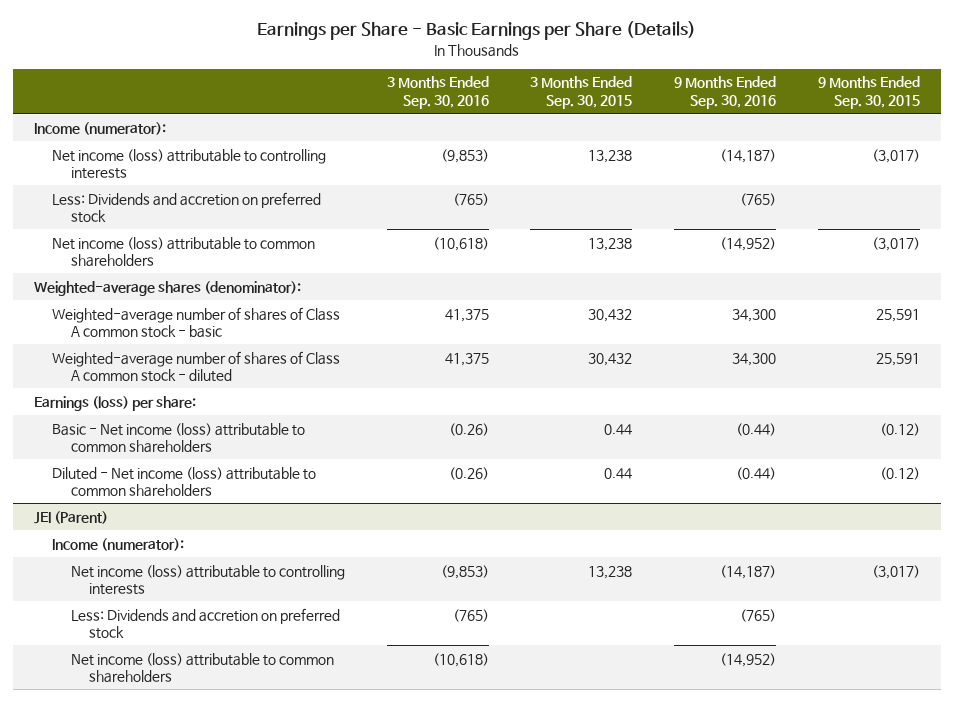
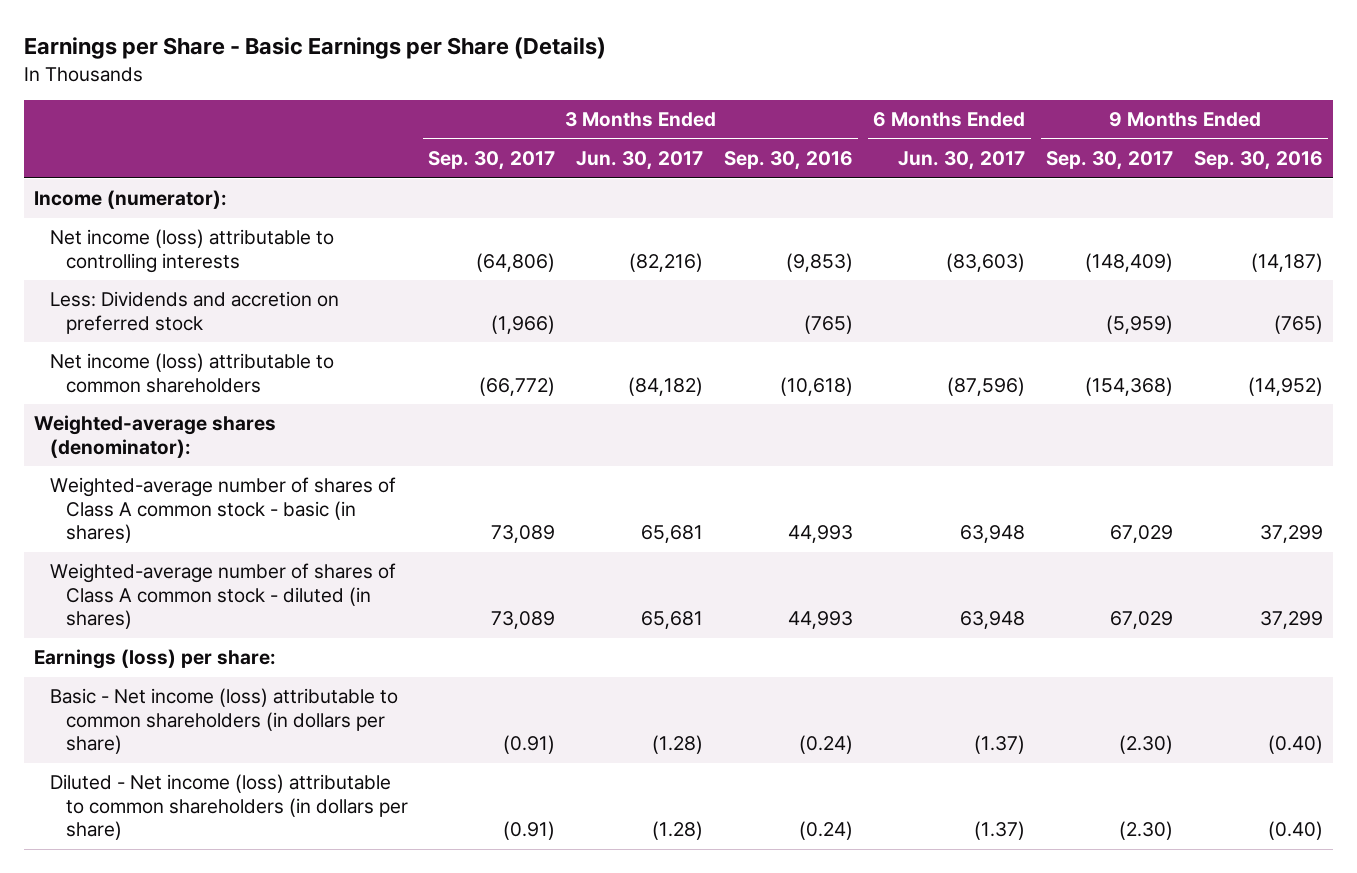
- | 3 Months Ended Sep. 30, 2016 | 3 Months Ended Sep. 30, 2015 | 9 Months Ended Sep. 30, 2016 | 9 Months Ended Sep. 30, 2015
+ | 3 Months Ended Sep. 30, 2017 | 3 Months Ended Jun. 30, 2017 | 3 Months Ended Sep. 30, 2016 | 6 Months Ended Jun. 30, 2017 | 9 Months Ended Sep. 30, 2017 | 9 Months Ended Sep. 30, 2016
- Weighted-average number of shares of Class A common stock - basic | 41,375 | 30,432 | 34,300 | 25,591
- Weighted-average number of shares of Class A common stock - diluted | 41,375 | 30,432 | 34,300 | 25,591
+ Weighted-average number of shares of Class A common stock - basic (in shares) | 73,089 | 65,681 | 44,993 | 63,948 | 67,029 | 37,299
+ Weighted-average number of shares of Class A common stock - diluted (in shares) | 73,089 | 65,681 | 44,993 | 63,948 | 67,029 | 37,299
- Basic - Net income (loss) attributable to common shareholders | (0.26) | 0.44 | (0.44) | (0.12)
- Diluted - Net income (loss) attributable to common shareholders | (0.26) | 0.44 | (0.44) | (0.12)
- JEI (Parent)
- Income (numerator):
- Net income (loss) attributable to controlling interests | (9,853) | 13,238 | (14,187) | (3,017)
- Less: Dividends and accretion on preferred stock | (765) | | (765) |
- Net income (loss) attributable to common shareholders | (10,618) | | (14,952) |
+ Basic - Net income (loss) attributable to common shareholders (in dollars per share) | (0.91) | (1.28) | (0.24) | (1.37) | (2.30) | (0.40)
+ Diluted - Net income (loss) attributable to common shareholders (in dollars per share) | (0.91) | (1.28) | (0.24) | (1.37) | (2.30) | (0.40)

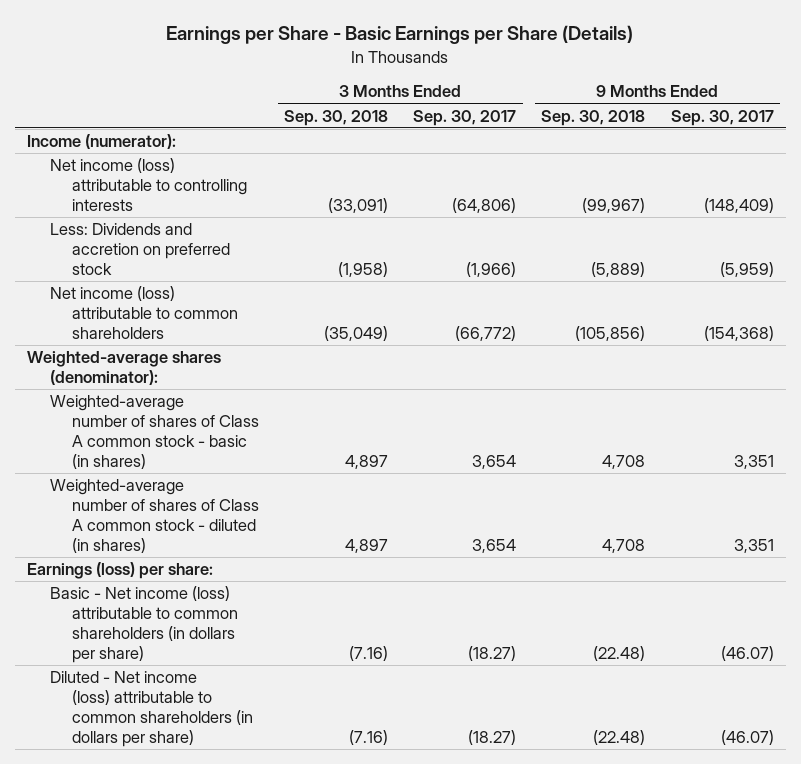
- | 3 Months Ended Sep. 30, 2017 | 3 Months Ended Jun. 30, 2017 | 3 Months Ended Sep. 30, 2016 | 6 Months Ended Jun. 30, 2017 | 9 Months Ended Sep. 30, 2017 | 9 Months Ended Sep. 30, 2016
+ | 3 Months Ended Sep. 30, 2018 | 3 Months Ended Sep. 30, 2017 | 9 Months Ended Sep. 30, 2018 | 9 Months Ended Sep. 30, 2017
- Weighted-average number of shares of Class A common stock - basic (in shares) | 73,089 | 65,681 | 44,993 | 63,948 | 67,029 | 37,299
- Weighted-average number of shares of Class A common stock - diluted (in shares) | 73,089 | 65,681 | 44,993 | 63,948 | 67,029 | 37,299
+ Weighted-average number of shares of Class A common stock - basic (in shares) | 4,897 | 3,654 | 4,708 | 3,351
+ Weighted-average number of shares of Class A common stock - diluted (in shares) | 4,897 | 3,654 | 4,708 | 3,351
- Basic - Net income (loss) attributable to common shareholders (in dollars per share) | (0.91) | (1.28) | (0.24) | (1.37) | (2.30) | (0.40)
- Diluted - Net income (loss) attributable to common shareholders (in dollars per share) | (0.91) | (1.28) | (0.24) | (1.37) | (2.30) | (0.40)
+ Basic - Net income (loss) attributable to common shareholders (in dollars per share) | (7.16) | (18.27) | (22.48) | (46.07)
+ Diluted - Net income (loss) attributable to common shareholders (in dollars per share) | (7.16) | (18.27) | (22.48) | (46.07)

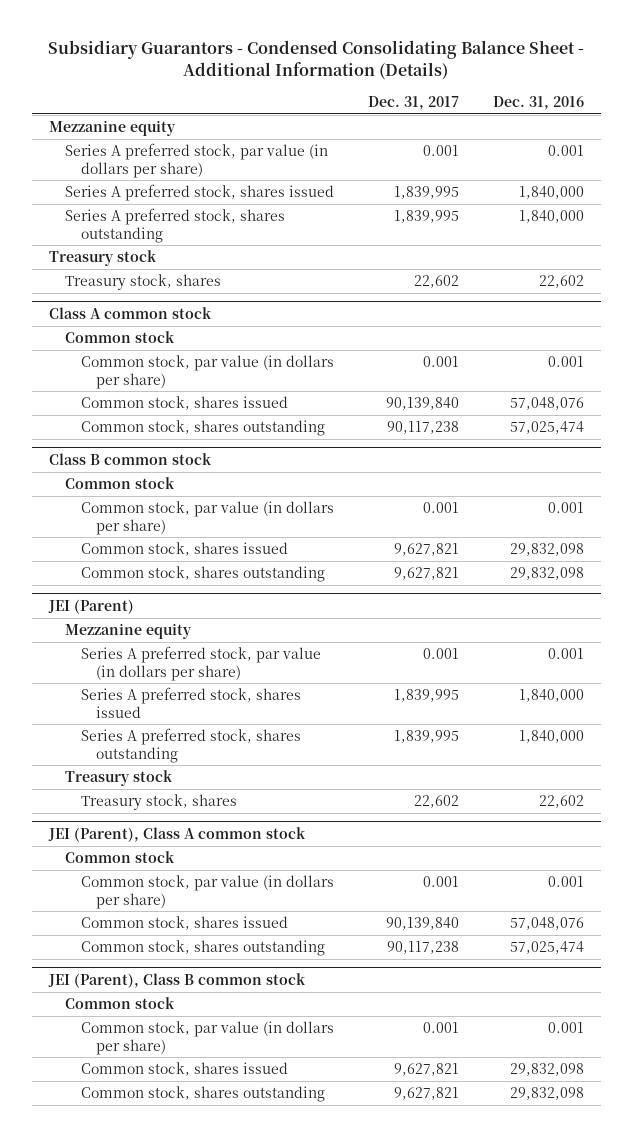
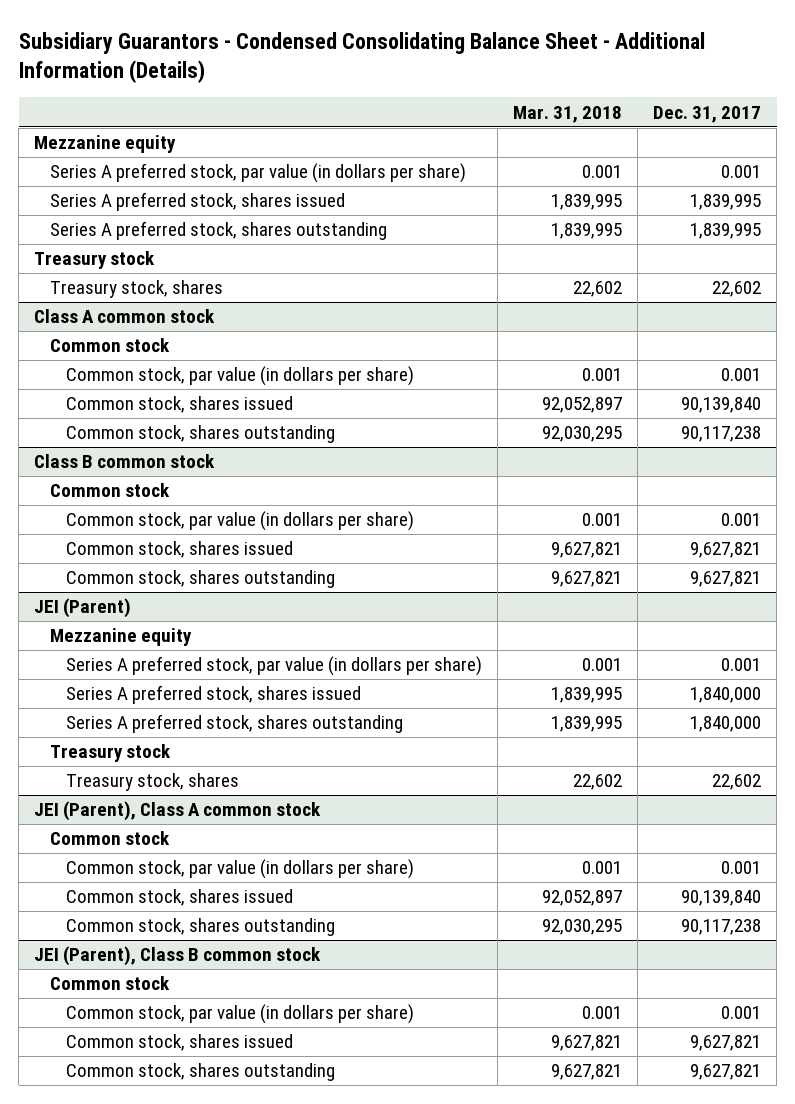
- | Dec. 31, 2017 | Dec. 31, 2016
+ | Mar. 31, 2018 | Dec. 31, 2017
@ JEI (Parent)
- Series A preferred stock, shares issued | 1,839,995 | 1,840,000
- Series A preferred stock, shares outstanding | 1,839,995 | 1,840,000
+ Series A preferred stock, shares issued | 1,839,995 | 1,840,000
+ Series A preferred stock, shares outstanding | 1,839,995 | 1,840,000

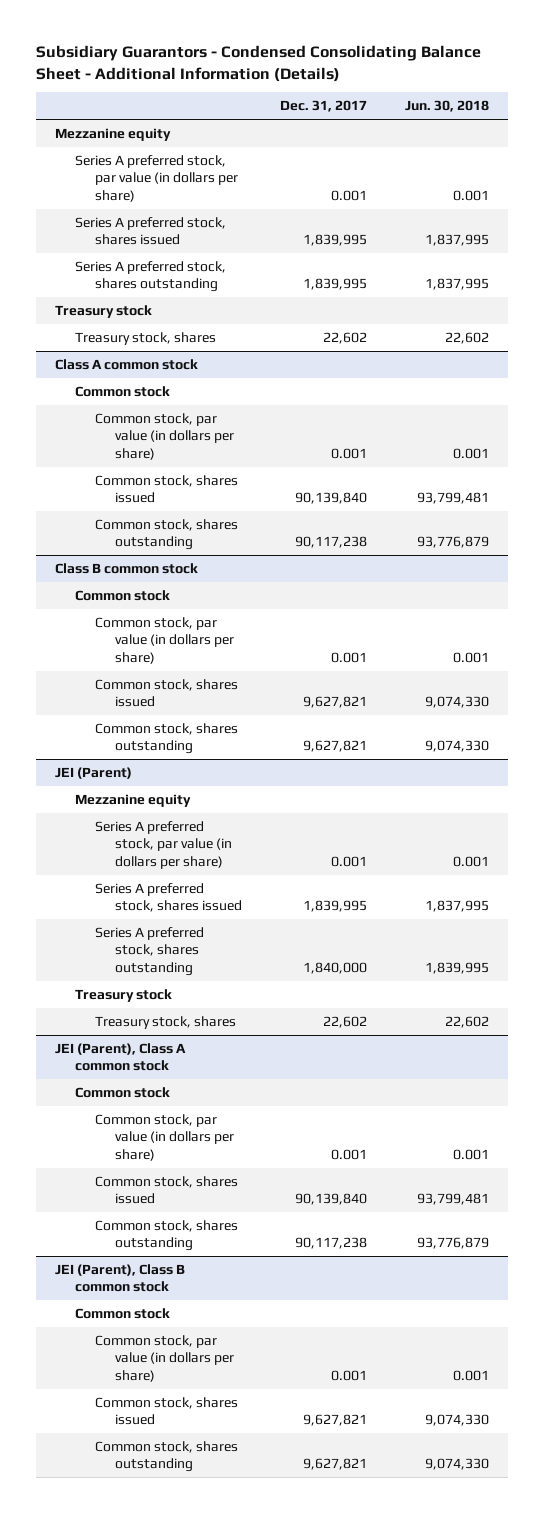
- | Mar. 31, 2018 | Dec. 31, 2017
+ | Dec. 31, 2017 | Jun. 30, 2018
@ JEI (Parent)
- Series A preferred stock, shares issued | 1,839,995 | 1,840,000
+ Series A preferred stock, shares issued | 1,839,995 | 1,837,995

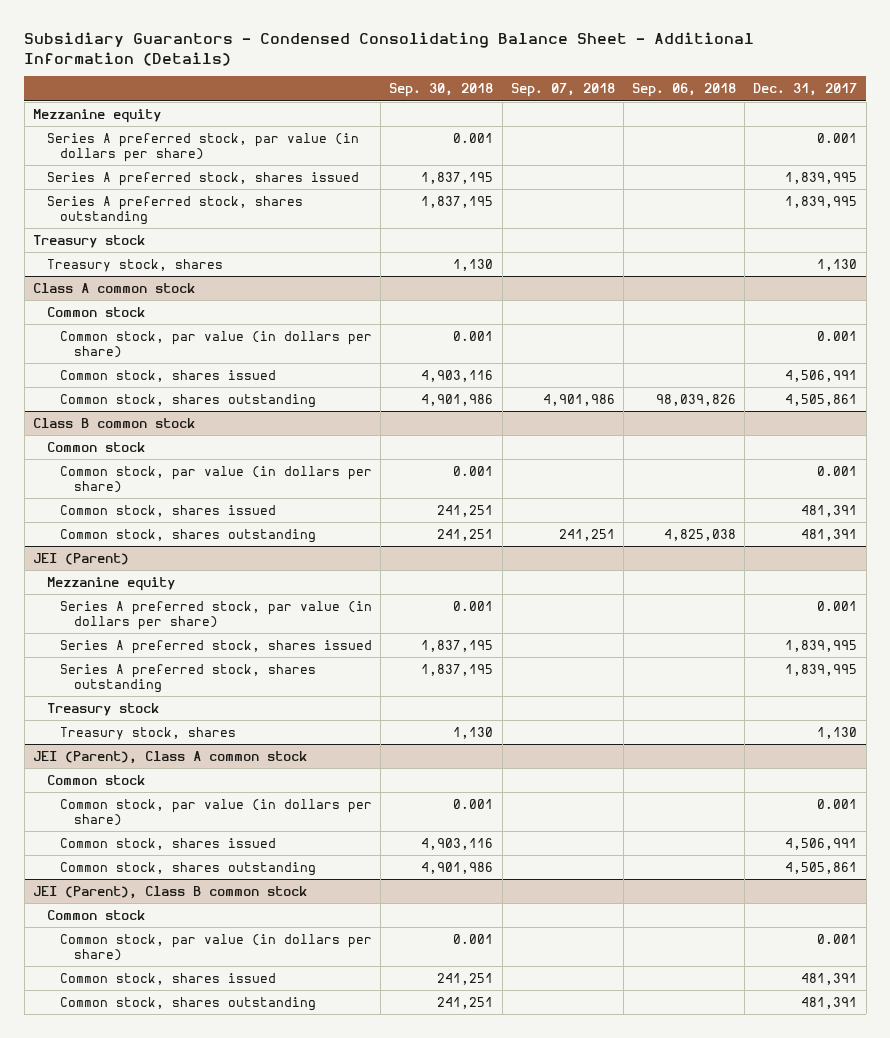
- | Dec. 31, 2017 | Jun. 30, 2018
+ | Sep. 30, 2018 | Sep. 07, 2018 | Sep. 06, 2018 | Dec. 31, 2017
- Treasury stock, shares | 22,602 | 22,602
+ Treasury stock, shares | 1,130 | | | 1,130
@ Class A common stock
- Common stock, shares issued | 90,139,840 | 93,799,481
- Common stock, shares outstanding | 90,117,238 | 93,776,879
+ Common stock, shares issued | 4,903,116 | | | 4,506,991
+ Common stock, shares outstanding | 4,901,986 | 4,901,986 | 98,039,826 | 4,505,861
@ Class B common stock
- Common stock, shares issued | 9,627,821 | 9,074,330
- Common stock, shares outstanding | 9,627,821 | 9,074,330
+ Common stock, shares issued | 241,251 | | | 481,391
+ Common stock, shares outstanding | 241,251 | 241,251 | 4,825,038 | 481,391
@ JEI (Parent)
- Series A preferred stock, shares outstanding | 1,840,000 | 1,839,995
+ Series A preferred stock, shares outstanding | 1,837,195 | | | 1,839,995
- Treasury stock, shares | 22,602 | 22,602
+ Treasury stock, shares | 1,130 | | | 1,130
@ JEI (Parent), Class A common stock
- Common stock, shares issued | 90,139,840 | 93,799,481
- Common stock, shares outstanding | 90,117,238 | 93,776,879
+ Common stock, shares issued | 4,903,116 | | | 4,506,991
+ Common stock, shares outstanding | 4,901,986 | | | 4,505,861
@ JEI (Parent), Class B common stock
- Common stock, shares issued | 9,627,821 | 9,074,330
- Common stock, shares outstanding | 9,627,821 | 9,074,330
+ Common stock, shares issued | 241,251 | | | 481,391
+ Common stock, shares outstanding | 241,251 | | | 481,391

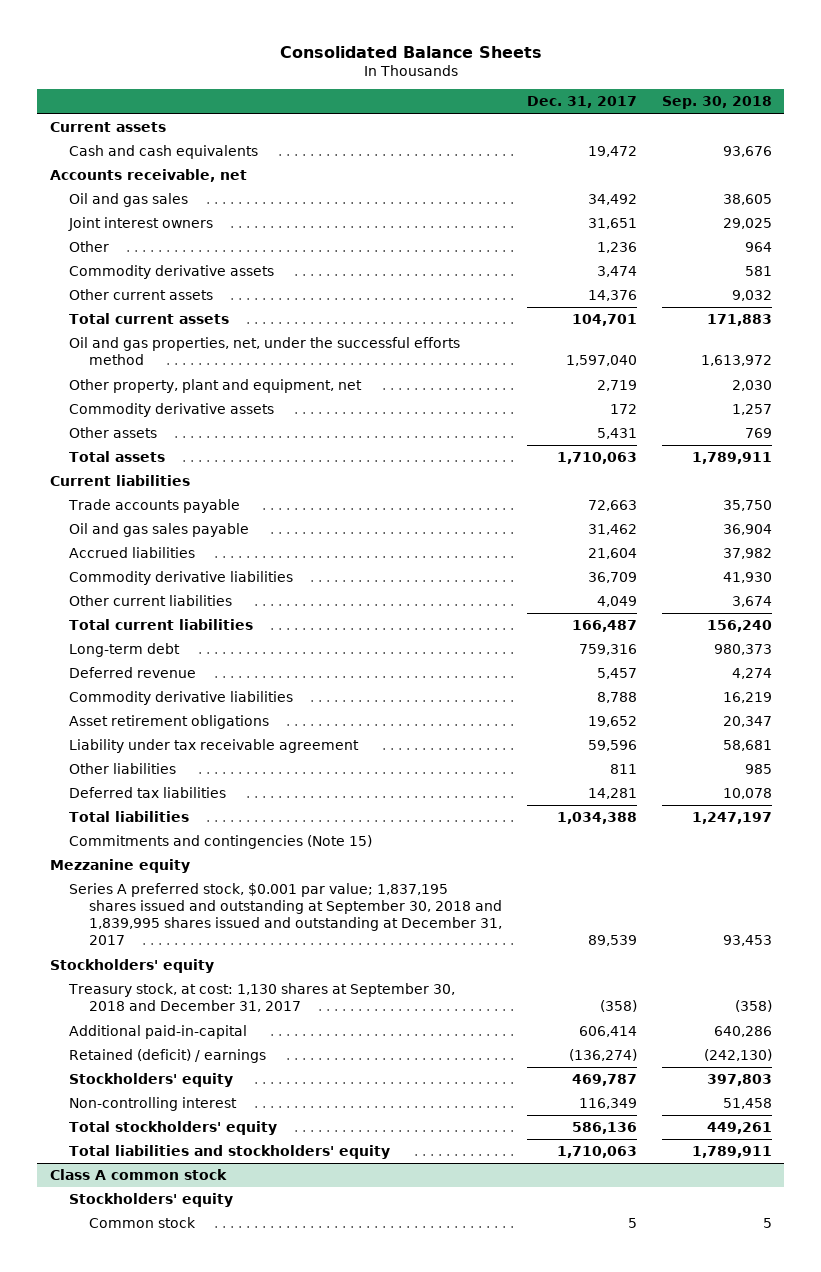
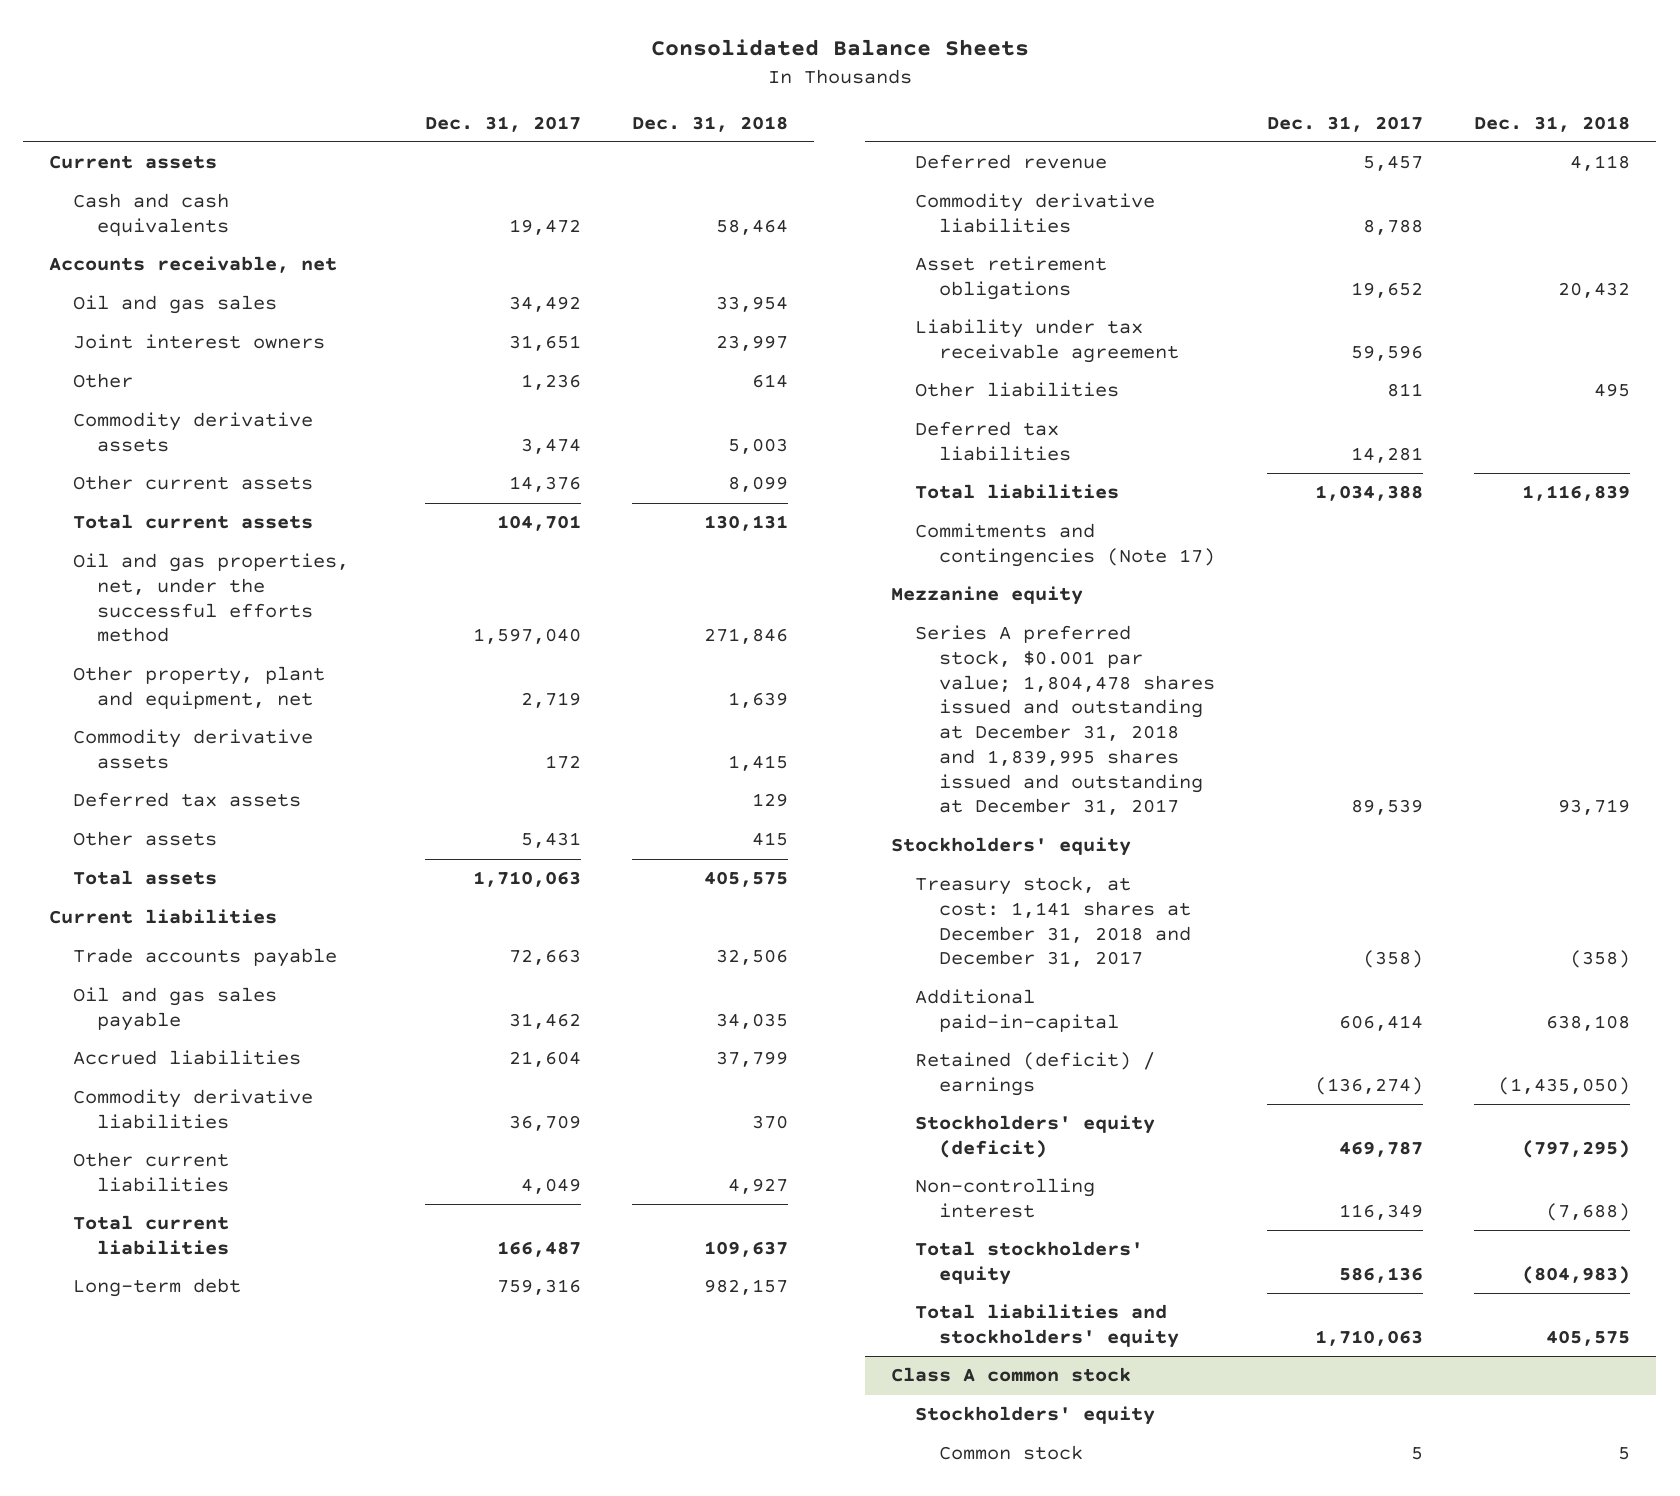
- | Dec. 31, 2017 | Sep. 30, 2018
+ | Dec. 31, 2017 | Dec. 31, 2018
+ Deferred tax assets | | 129
- Commitments and contingencies (Note 15)
+ Commitments and contingencies (Note 17)
- Series A preferred stock, $0.001 par value; 1,837,195 shares issued and outstanding at September 30, 2018 and 1,839,995 shares issued and outstanding at December 31, 2017 | 89,539 | 93,453
+ Series A preferred stock, $0.001 par value; 1,804,478 shares issued and outstanding at December 31, 2018 and 1,839,995 shares issued and outstanding at December 31, 2017 | 89,539 | 93,719
- Treasury stock, at cost: 1,130 shares at September 30, 2018 and December 31, 2017 | (358) | (358)
+ Treasury stock, at cost: 1,141 shares at December 31, 2018 and December 31, 2017 | (358) | (358)
- Stockholders' equity | 469,787 | 397,803
+ Stockholders' equity (deficit) | 469,787 | (797,295)

